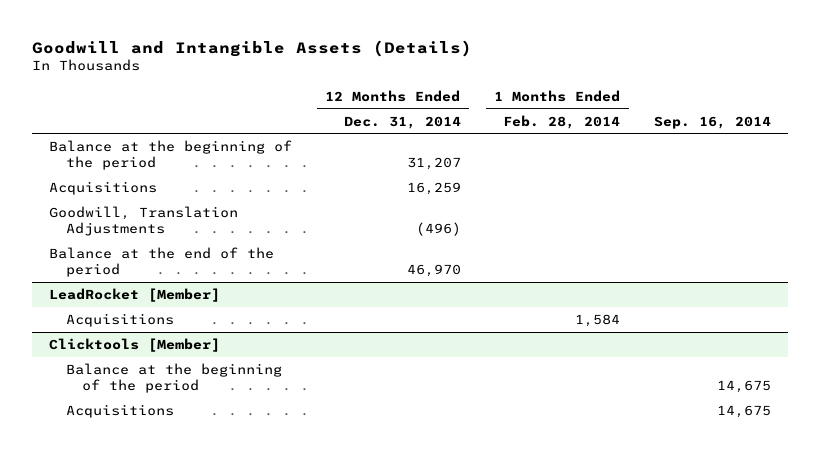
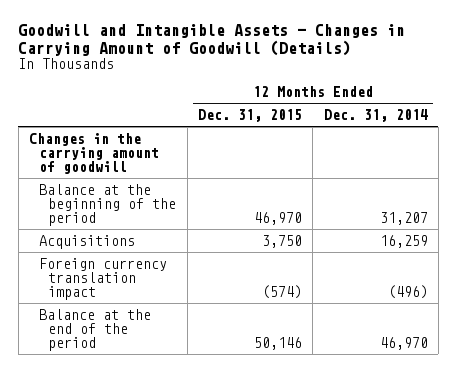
- Goodwill and Intangible Assets (Details)
+ Goodwill and Intangible Assets - Changes in Carrying Amount of Goodwill (Details)
- | 12 Months Ended Dec. 31, 2014 | 1 Months Ended Feb. 28, 2014 | Sep. 16, 2014
+ | 12 Months Ended Dec. 31, 2015 | 12 Months Ended Dec. 31, 2014
+ Changes in the carrying amount of goodwill
- Goodwill, Translation Adjustments | (496) | |
+ Foreign currency translation impact | (574) | (496)
- LeadRocket [Member]
- Acquisitions | | 1,584 |
- Clicktools [Member]
- Balance at the beginning of the period | | | 14,675
- Acquisitions | | | 14,675

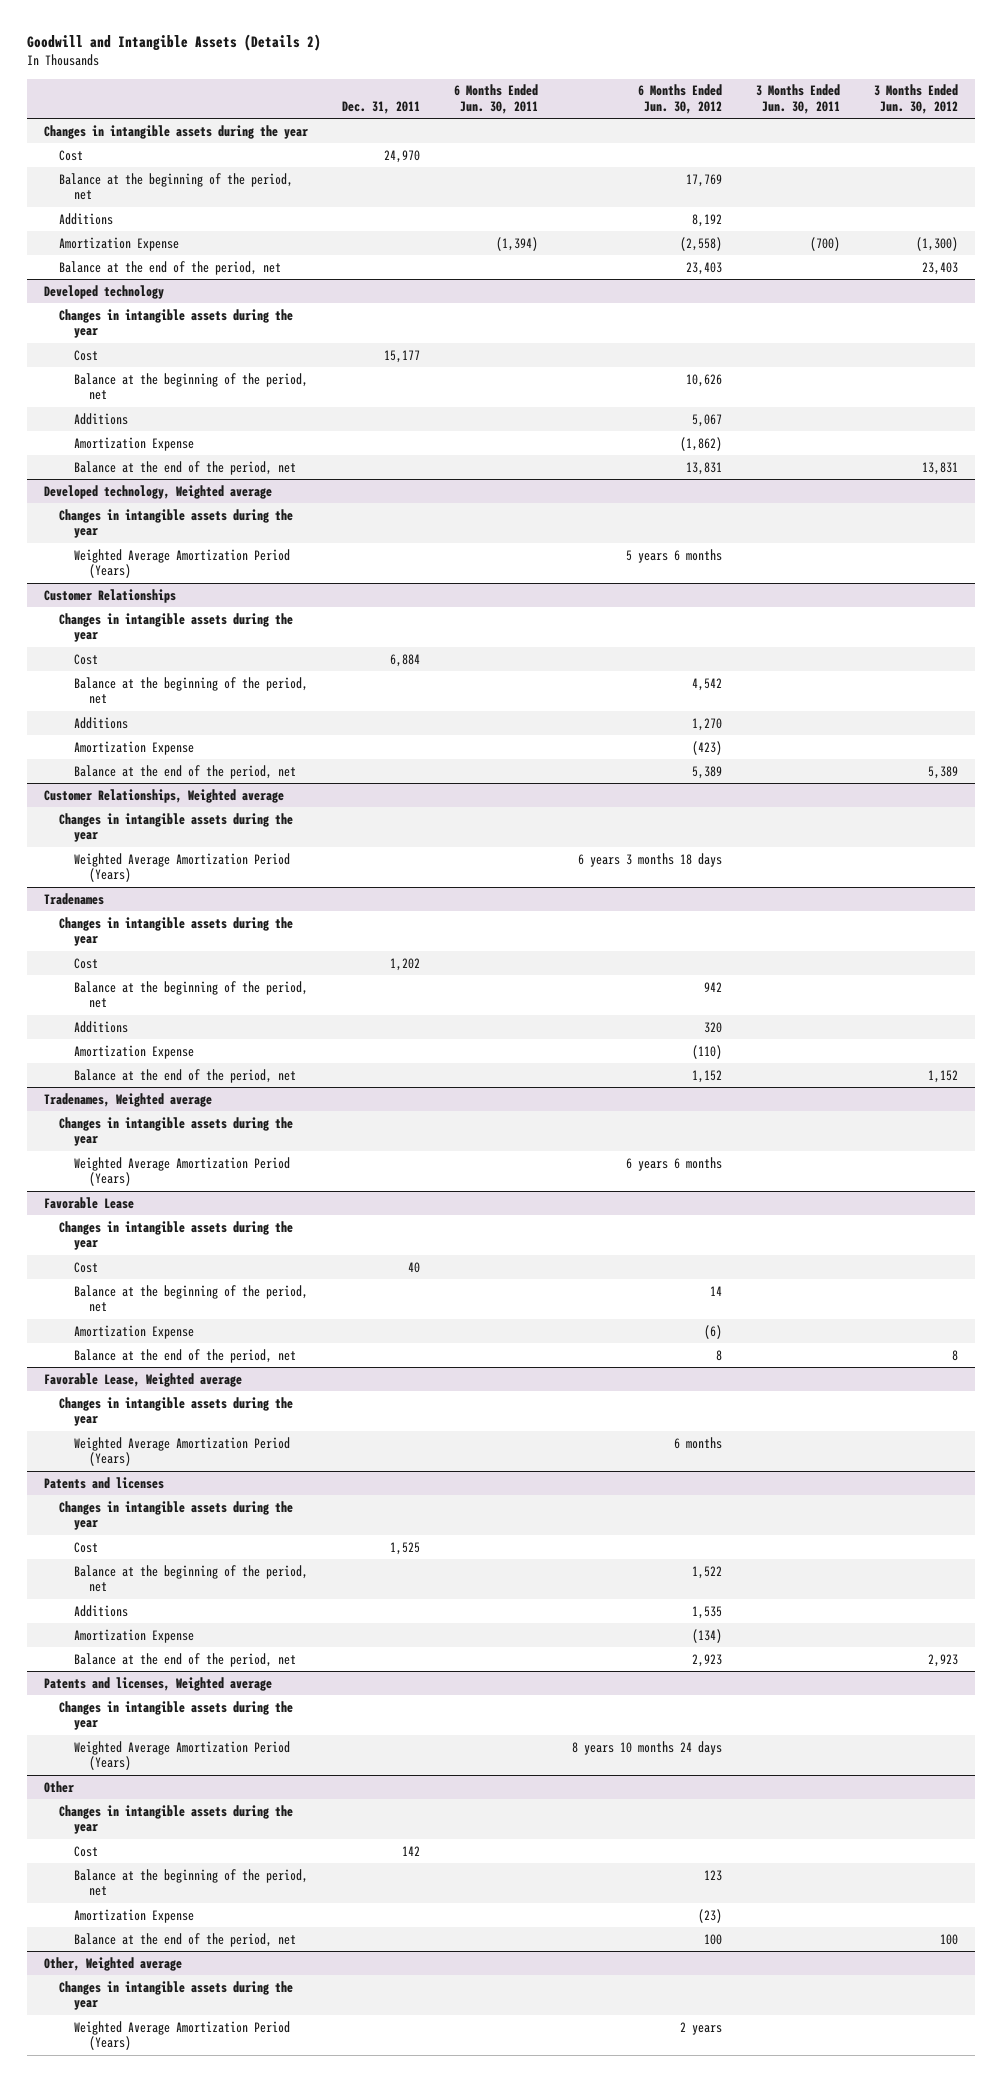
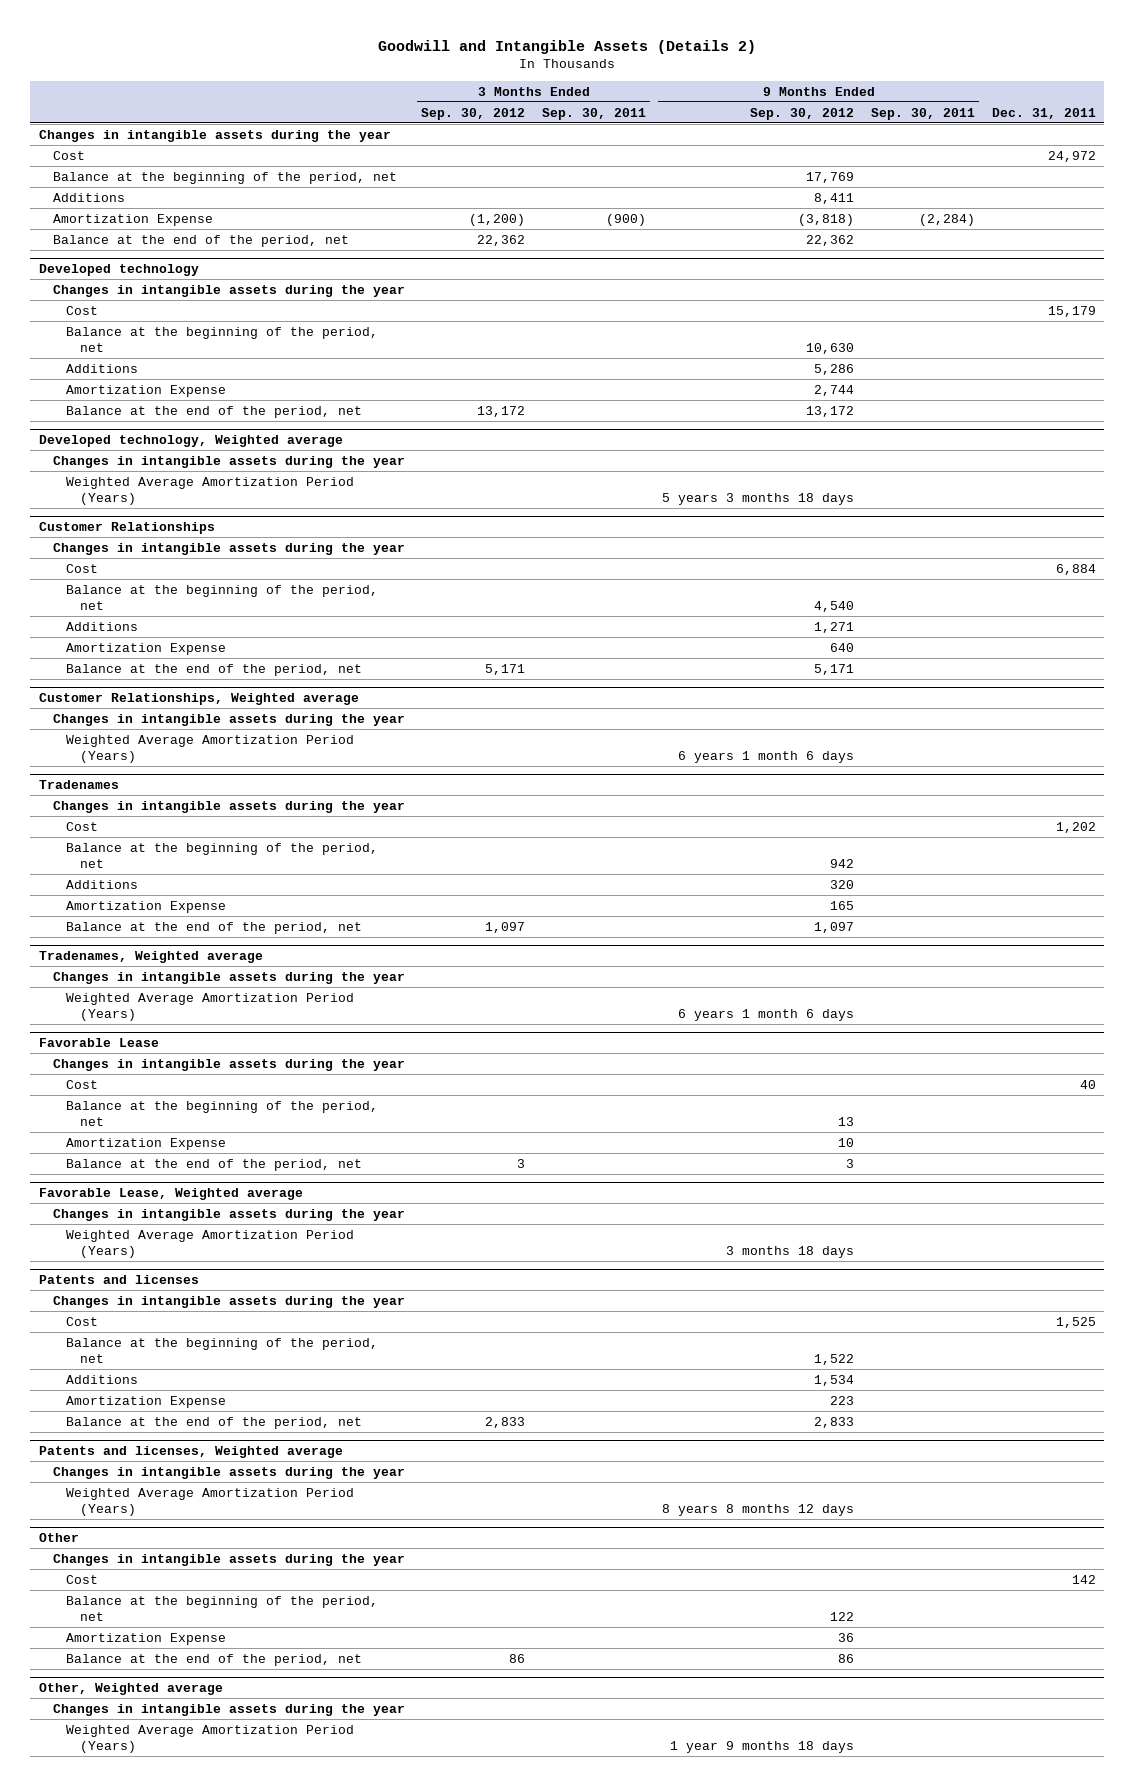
- | Dec. 31, 2011 | 6 Months Ended Jun. 30, 2011 | 6 Months Ended Jun. 30, 2012 | 3 Months Ended Jun. 30, 2011 | 3 Months Ended Jun. 30, 2012
+ | 3 Months Ended Sep. 30, 2012 | 3 Months Ended Sep. 30, 2011 | 9 Months Ended Sep. 30, 2012 | 9 Months Ended Sep. 30, 2011 | Dec. 31, 2011
- Cost | 24,970 | | | |
+ Cost | | | | | 24,972
@ Developed technology
- Cost | 15,177 | | | |
+ Cost | | | | | 15,179

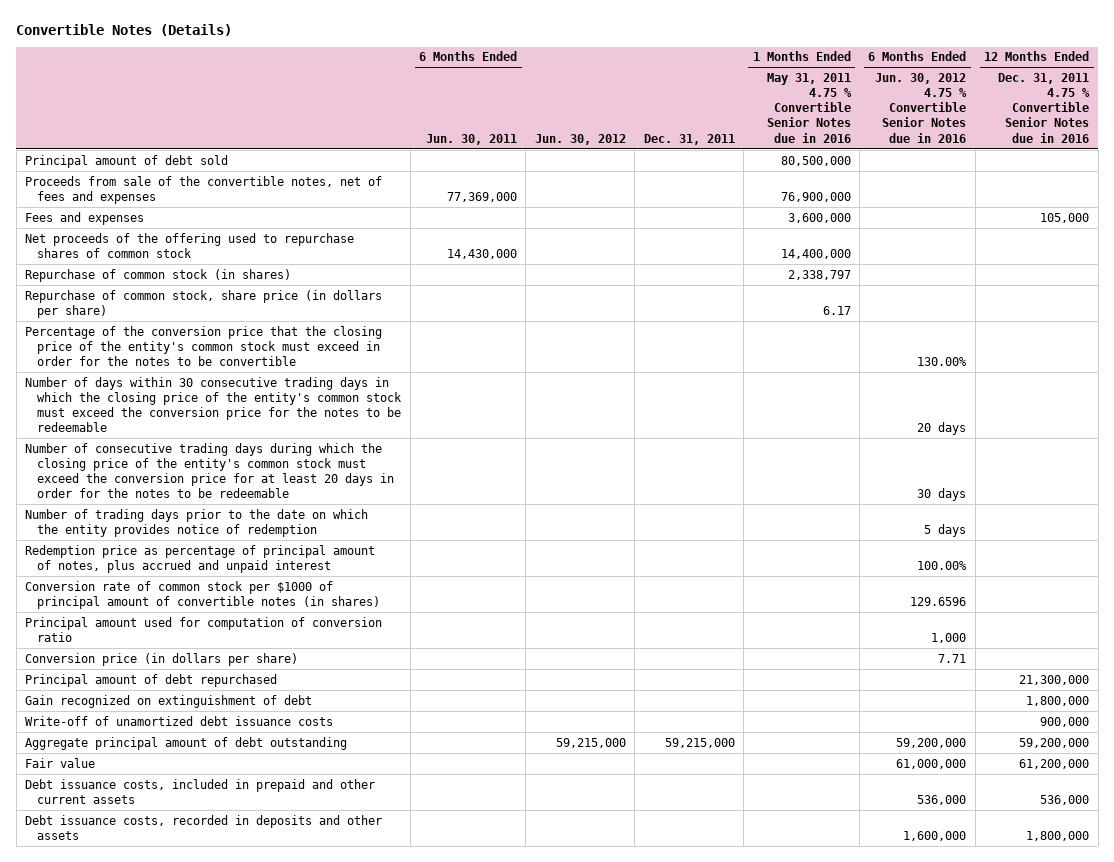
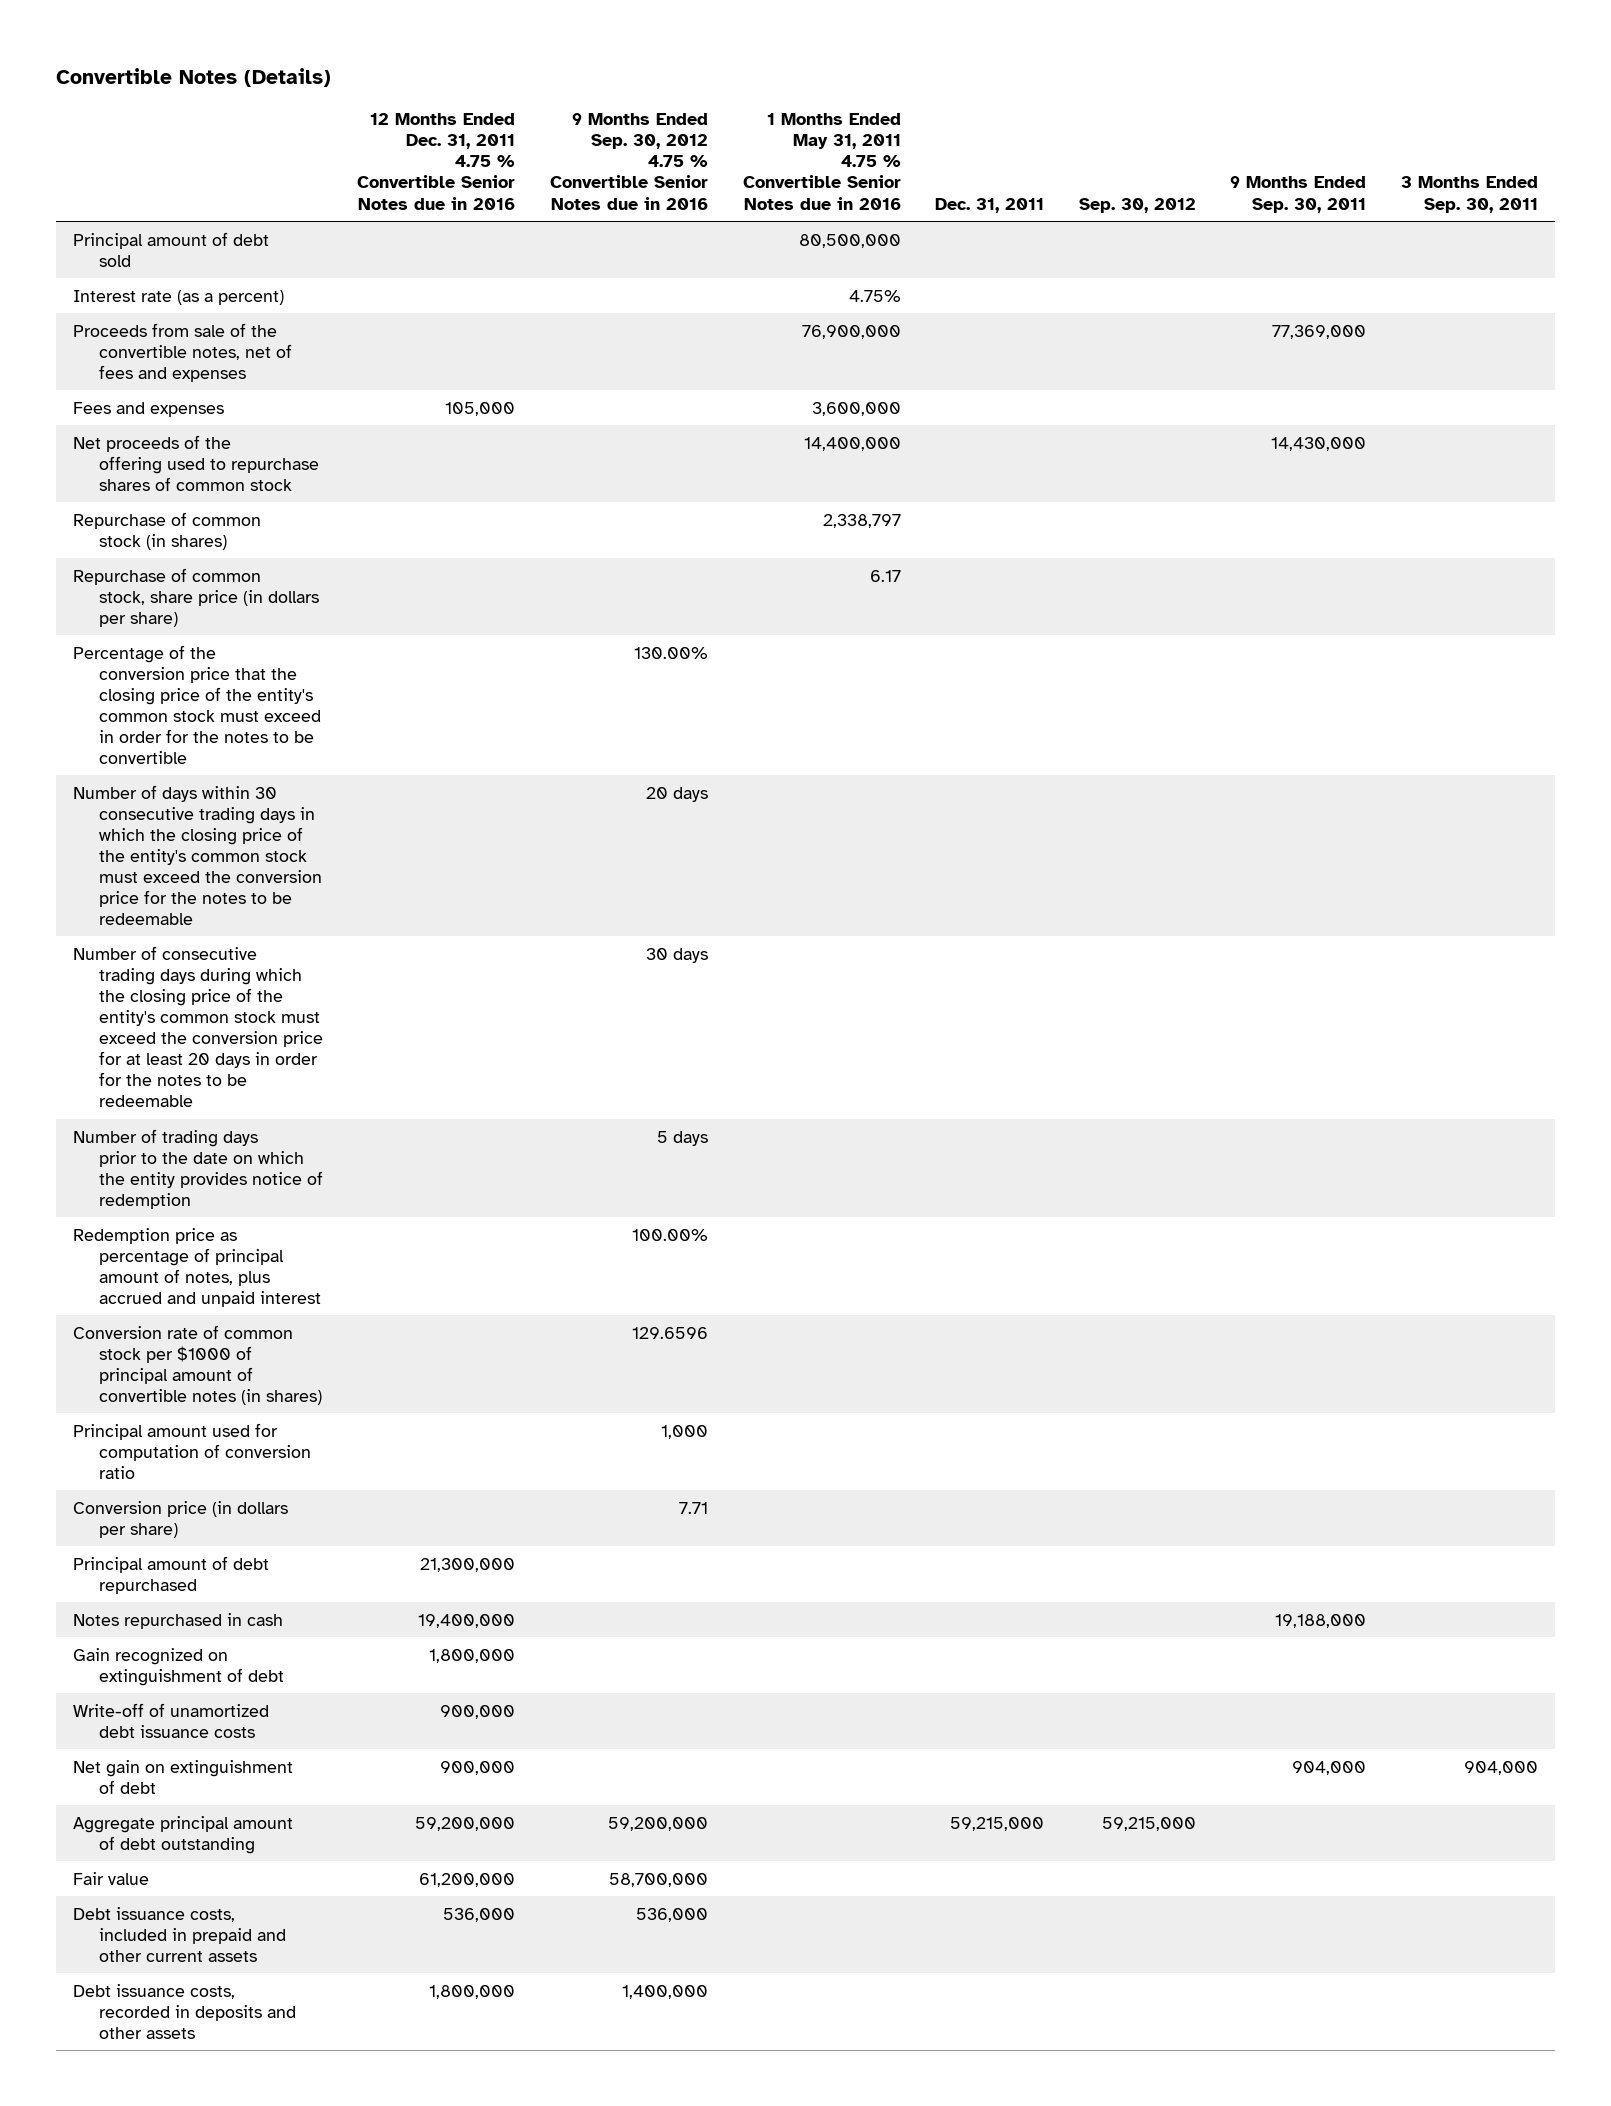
- | 6 Months Ended Jun. 30, 2011 | Jun. 30, 2012 | Dec. 31, 2011 | 1 Months Ended May 31, 2011 4.75 % Convertible Senior Notes due in 2016 | 6 Months Ended Jun. 30, 2012 4.75 % Convertible Senior Notes due in 2016 | 12 Months Ended Dec. 31, 2011 4.75 % Convertible Senior Notes due in 2016
+ | 12 Months Ended Dec. 31, 2011 4.75 % Convertible Senior Notes due in 2016 | 9 Months Ended Sep. 30, 2012 4.75 % Convertible Senior Notes due in 2016 | 1 Months Ended May 31, 2011 4.75 % Convertible Senior Notes due in 2016 | Dec. 31, 2011 | Sep. 30, 2012 | 9 Months Ended Sep. 30, 2011 | 3 Months Ended Sep. 30, 2011
+ Interest rate (as a percent) | | | 4.75% | | | |
+ Notes repurchased in cash | 19,400,000 | | | | | 19,188,000 |
+ Net gain on extinguishment of debt | 900,000 | | | | | 904,000 | 904,000

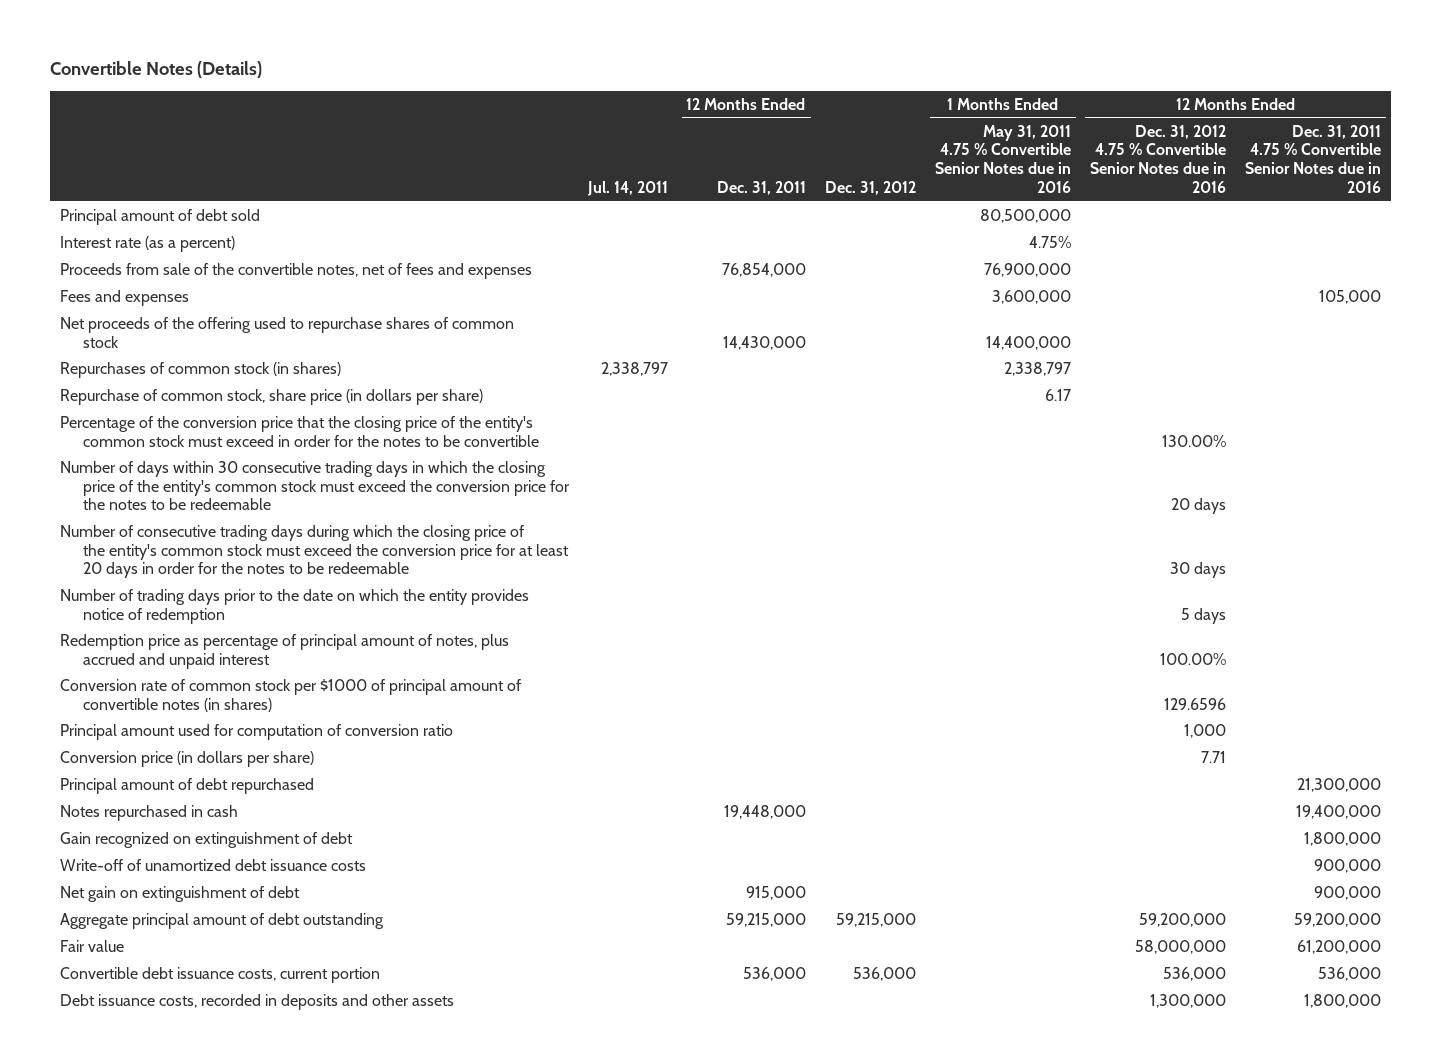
- | 12 Months Ended Dec. 31, 2011 4.75 % Convertible Senior Notes due in 2016 | 9 Months Ended Sep. 30, 2012 4.75 % Convertible Senior Notes due in 2016 | 1 Months Ended May 31, 2011 4.75 % Convertible Senior Notes due in 2016 | Dec. 31, 2011 | Sep. 30, 2012 | 9 Months Ended Sep. 30, 2011 | 3 Months Ended Sep. 30, 2011
+ | Jul. 14, 2011 | 12 Months Ended Dec. 31, 2011 | Dec. 31, 2012 | 1 Months Ended May 31, 2011 4.75 % Convertible Senior Notes due in 2016 | 12 Months Ended Dec. 31, 2012 4.75 % Convertible Senior Notes due in 2016 | 12 Months Ended Dec. 31, 2011 4.75 % Convertible Senior Notes due in 2016
- Repurchase of common stock (in shares) | | | 2,338,797 | | | |
+ Repurchases of common stock (in shares) | 2,338,797 | | | 2,338,797 | |
- Debt issuance costs, included in prepaid and other current assets | 536,000 | 536,000 | | | | |
+ Convertible debt issuance costs, current portion | | 536,000 | 536,000 | | 536,000 | 536,000

